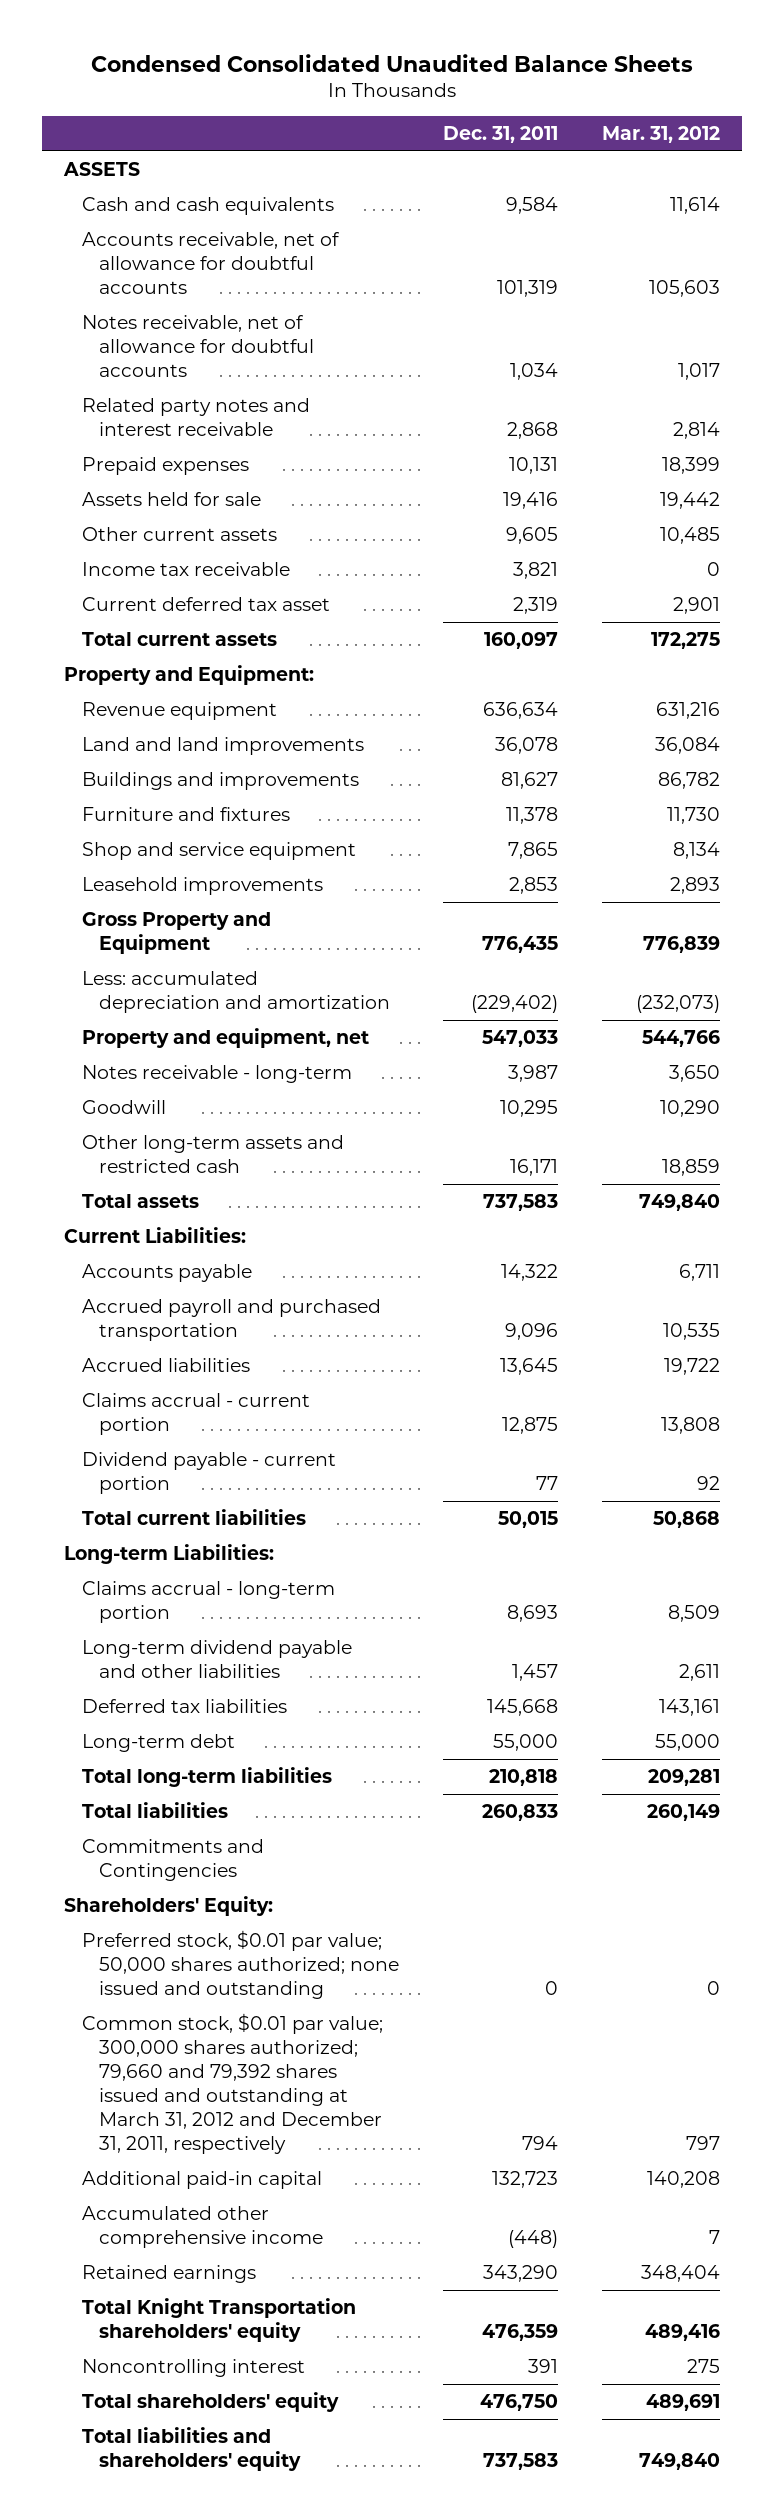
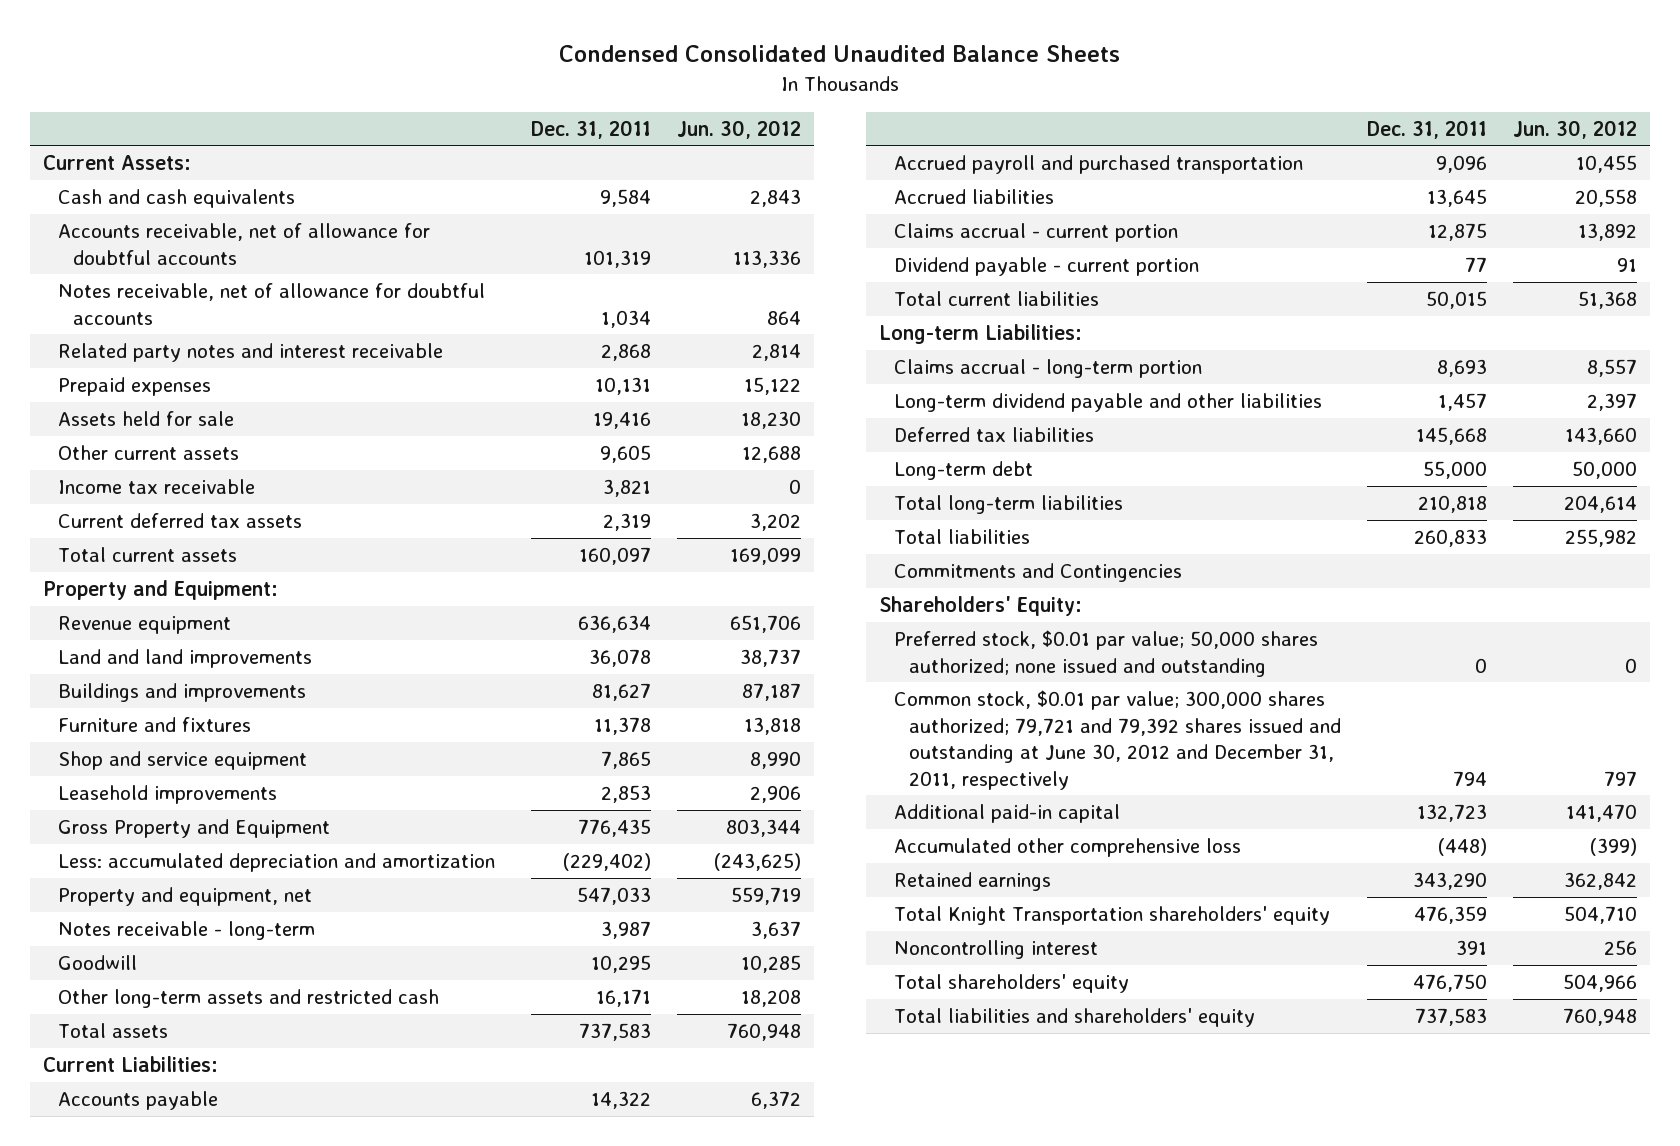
- | Dec. 31, 2011 | Mar. 31, 2012
+ | Dec. 31, 2011 | Jun. 30, 2012
- ASSETS
+ Current Assets:
- Current deferred tax asset | 2,319 | 2,901
+ Current deferred tax assets | 2,319 | 3,202
- Common stock, $0.01 par value; 300,000 shares authorized; 79,660 and 79,392 shares issued and outstanding at March 31, 2012 and December 31, 2011, respectively | 794 | 797
+ Common stock, $0.01 par value; 300,000 shares authorized; 79,721 and 79,392 shares issued and outstanding at June 30, 2012 and December 31, 2011, respectively | 794 | 797
- Accumulated other comprehensive income | (448) | 7
+ Accumulated other comprehensive loss | (448) | (399)

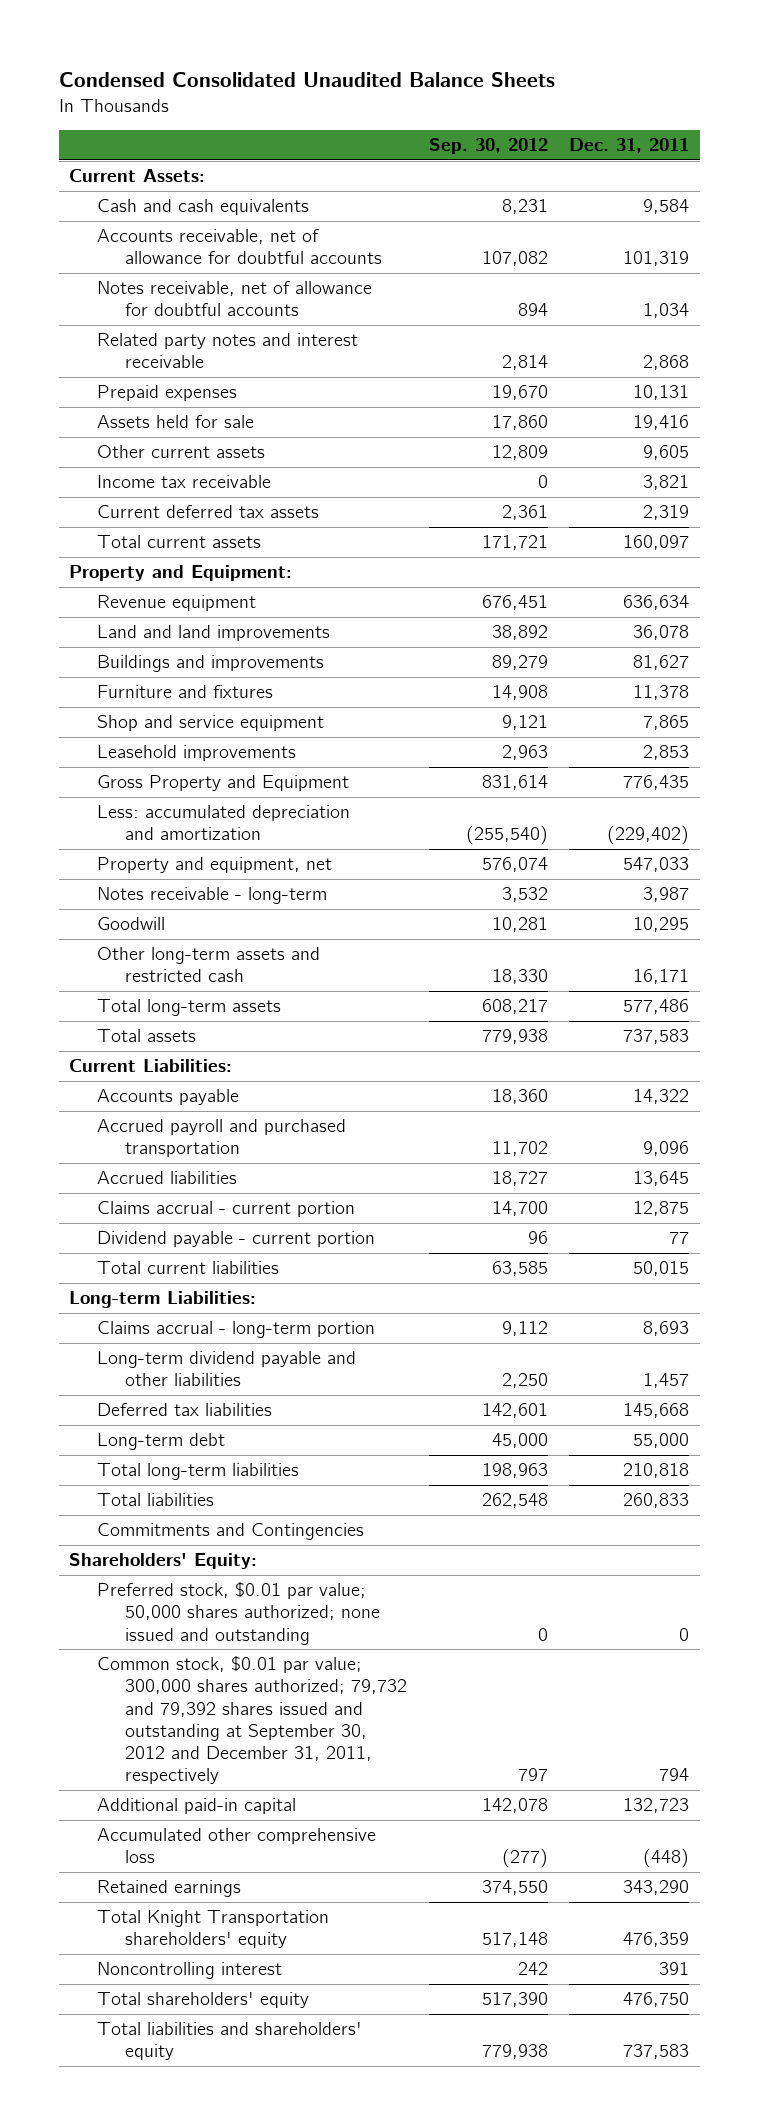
- | Dec. 31, 2011 | Jun. 30, 2012
+ | Sep. 30, 2012 | Dec. 31, 2011
+ Total long-term assets | 608,217 | 577,486
- Common stock, $0.01 par value; 300,000 shares authorized; 79,721 and 79,392 shares issued and outstanding at June 30, 2012 and December 31, 2011, respectively | 794 | 797
+ Common stock, $0.01 par value; 300,000 shares authorized; 79,732 and 79,392 shares issued and outstanding at September 30, 2012 and December 31, 2011, respectively | 797 | 794

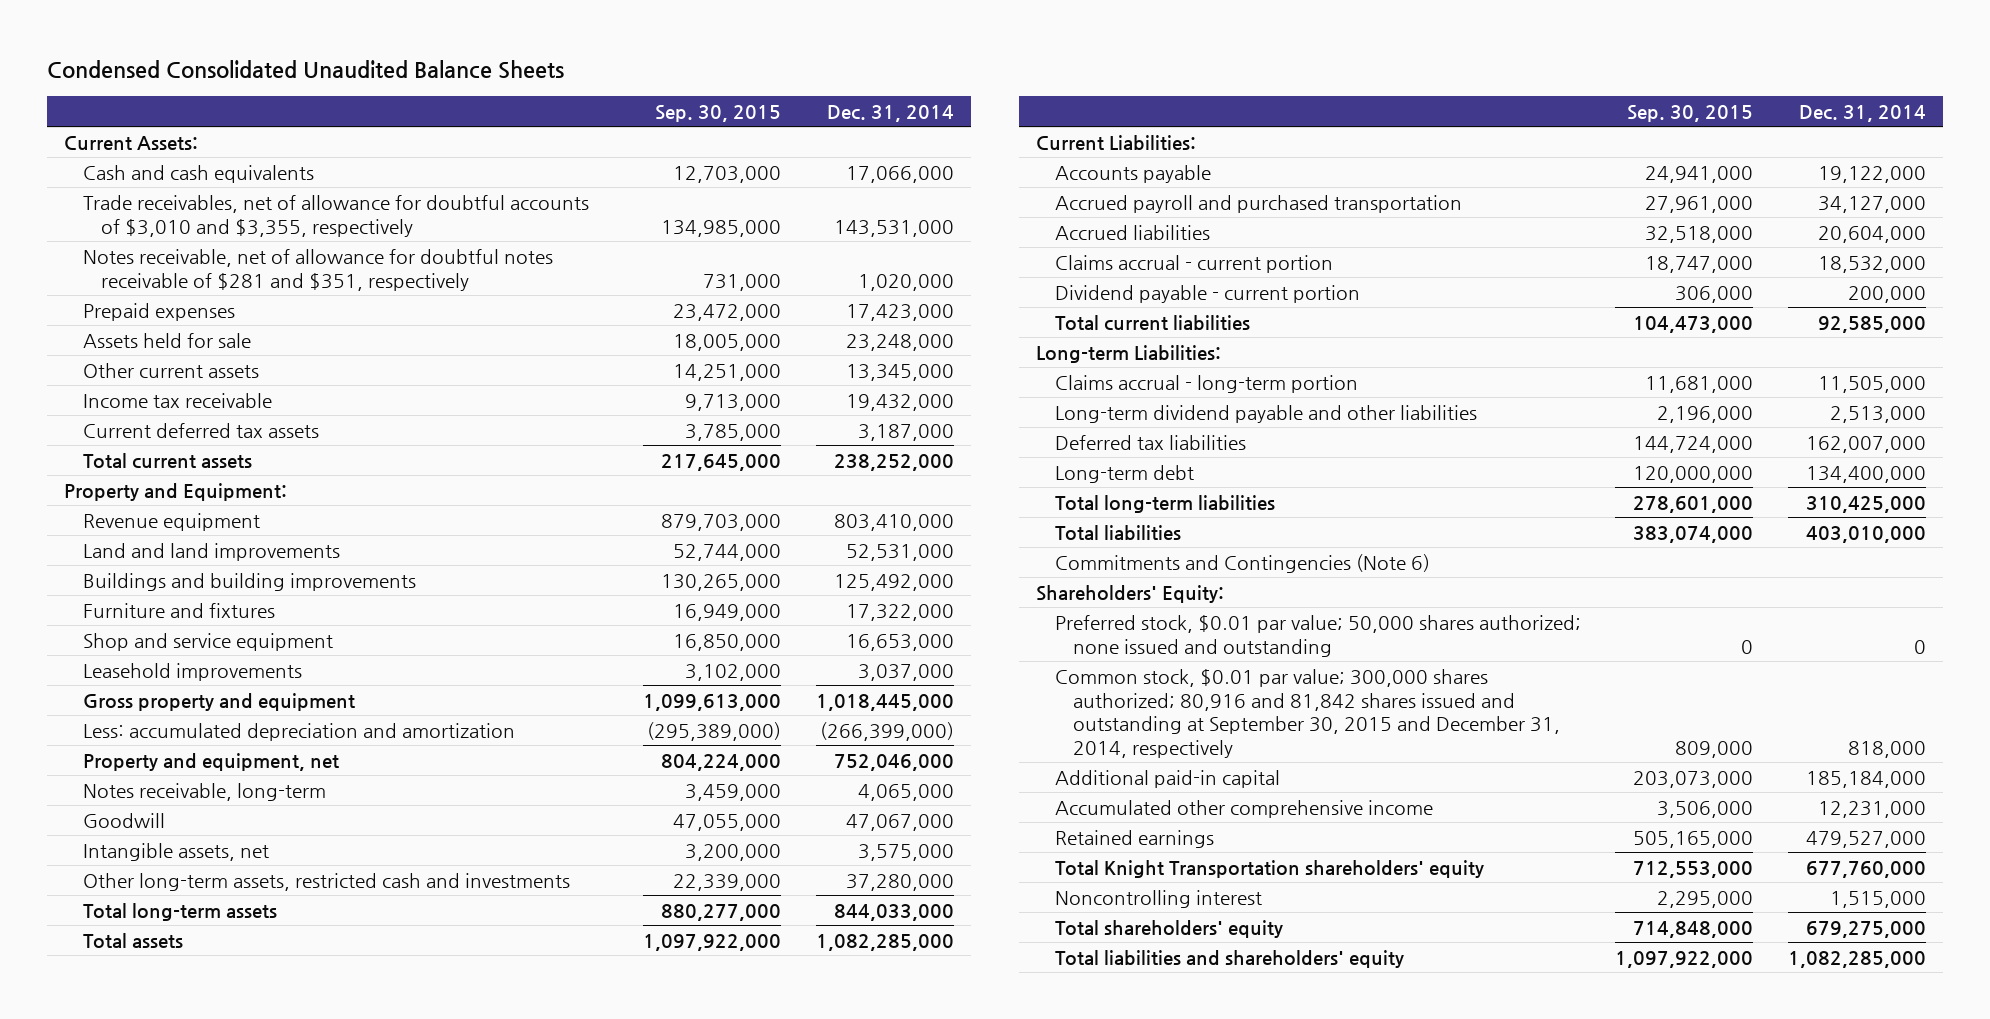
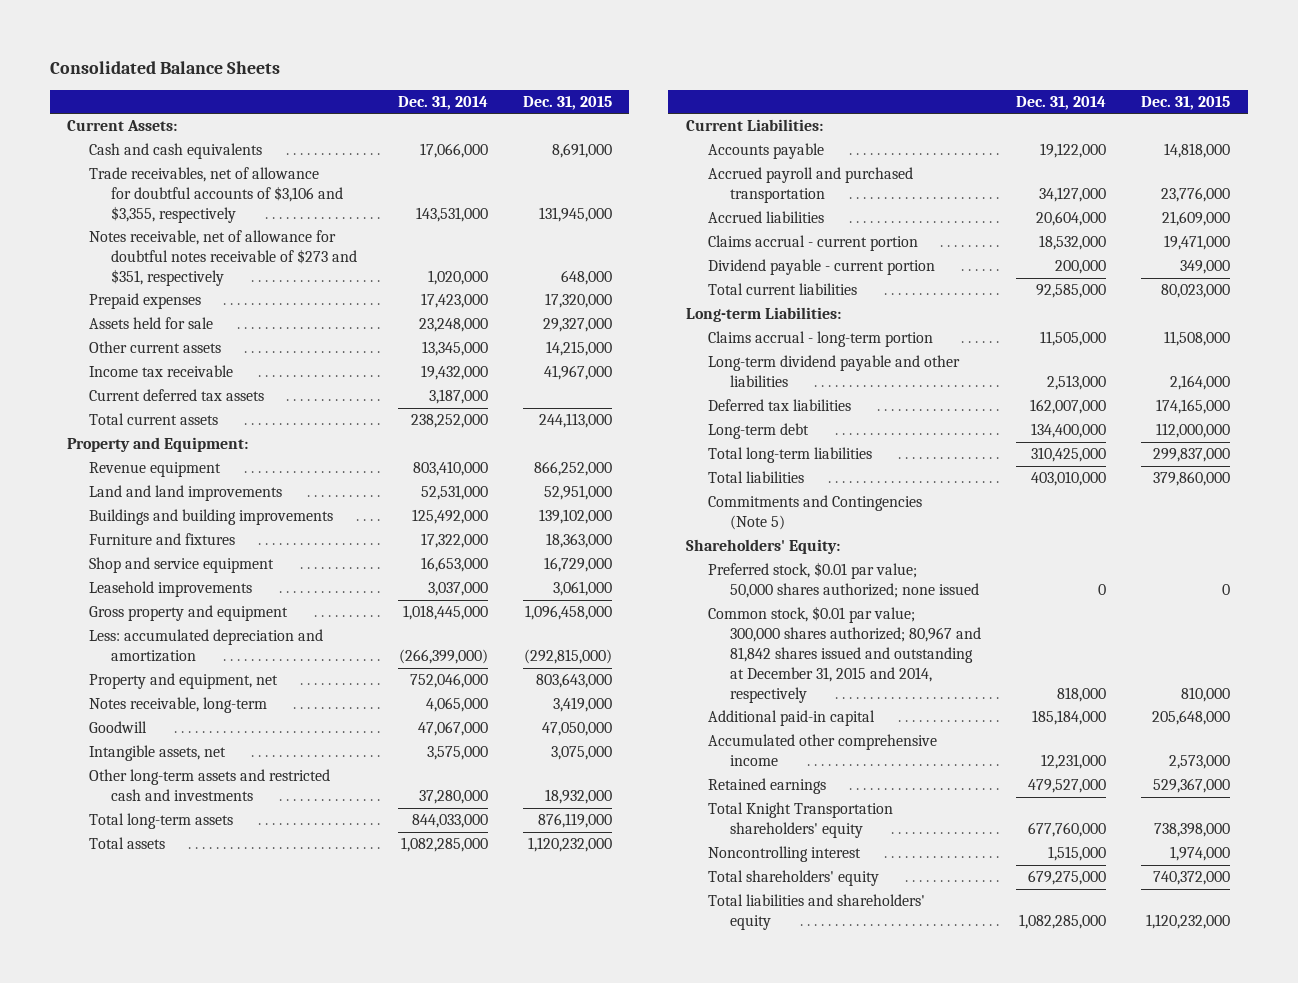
- Condensed Consolidated Unaudited Balance Sheets
+ Consolidated Balance Sheets
- | Sep. 30, 2015 | Dec. 31, 2014
+ | Dec. 31, 2014 | Dec. 31, 2015
- Trade receivables, net of allowance for doubtful accounts of $3,010 and $3,355, respectively | 134,985,000 | 143,531,000
- Notes receivable, net of allowance for doubtful notes receivable of $281 and $351, respectively | 731,000 | 1,020,000
+ Trade receivables, net of allowance for doubtful accounts of $3,106 and $3,355, respectively | 143,531,000 | 131,945,000
+ Notes receivable, net of allowance for doubtful notes receivable of $273 and $351, respectively | 1,020,000 | 648,000
- Other long-term assets, restricted cash and investments | 22,339,000 | 37,280,000
+ Other long-term assets and restricted cash and investments | 37,280,000 | 18,932,000
- Commitments and Contingencies (Note 6)
+ Commitments and Contingencies (Note 5)
- Preferred stock, $0.01 par value; 50,000 shares authorized; none issued and outstanding | 0 | 0
- Common stock, $0.01 par value; 300,000 shares authorized; 80,916 and 81,842 shares issued and outstanding at September 30, 2015 and December 31, 2014, respectively | 809,000 | 818,000
+ Preferred stock, $0.01 par value; 50,000 shares authorized; none issued | 0 | 0
+ Common stock, $0.01 par value; 300,000 shares authorized; 80,967 and 81,842 shares issued and outstanding at December 31, 2015 and 2014, respectively | 818,000 | 810,000

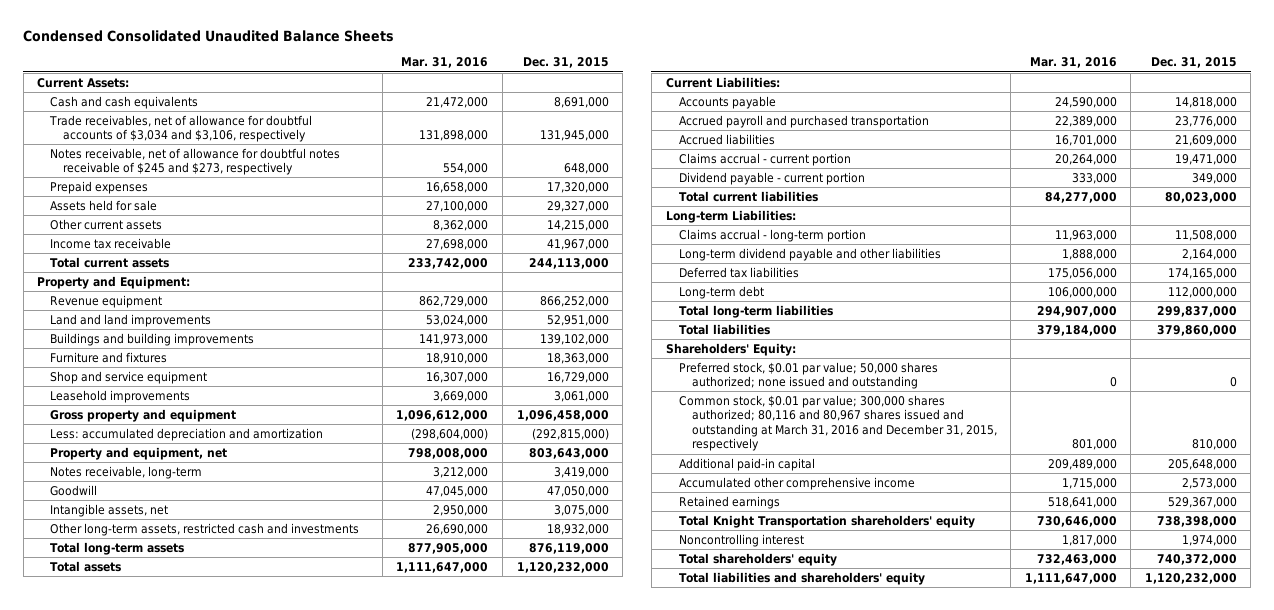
- Consolidated Balance Sheets
+ Condensed Consolidated Unaudited Balance Sheets
- | Dec. 31, 2014 | Dec. 31, 2015
+ | Mar. 31, 2016 | Dec. 31, 2015
- Trade receivables, net of allowance for doubtful accounts of $3,106 and $3,355, respectively | 143,531,000 | 131,945,000
- Notes receivable, net of allowance for doubtful notes receivable of $273 and $351, respectively | 1,020,000 | 648,000
+ Trade receivables, net of allowance for doubtful accounts of $3,034 and $3,106, respectively | 131,898,000 | 131,945,000
+ Notes receivable, net of allowance for doubtful notes receivable of $245 and $273, respectively | 554,000 | 648,000
- Current deferred tax assets | 3,187,000 |
- Other long-term assets and restricted cash and investments | 37,280,000 | 18,932,000
+ Other long-term assets, restricted cash and investments | 26,690,000 | 18,932,000
- Commitments and Contingencies (Note 5)
- Preferred stock, $0.01 par value; 50,000 shares authorized; none issued | 0 | 0
- Common stock, $0.01 par value; 300,000 shares authorized; 80,967 and 81,842 shares issued and outstanding at December 31, 2015 and 2014, respectively | 818,000 | 810,000
+ Preferred stock, $0.01 par value; 50,000 shares authorized; none issued and outstanding | 0 | 0
+ Common stock, $0.01 par value; 300,000 shares authorized; 80,116 and 80,967 shares issued and outstanding at March 31, 2016 and December 31, 2015, respectively | 801,000 | 810,000

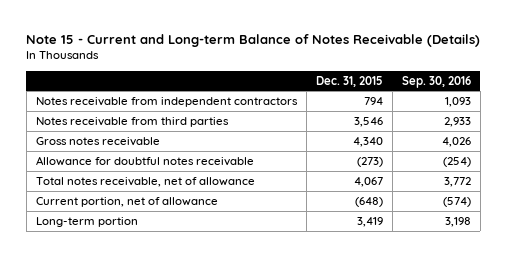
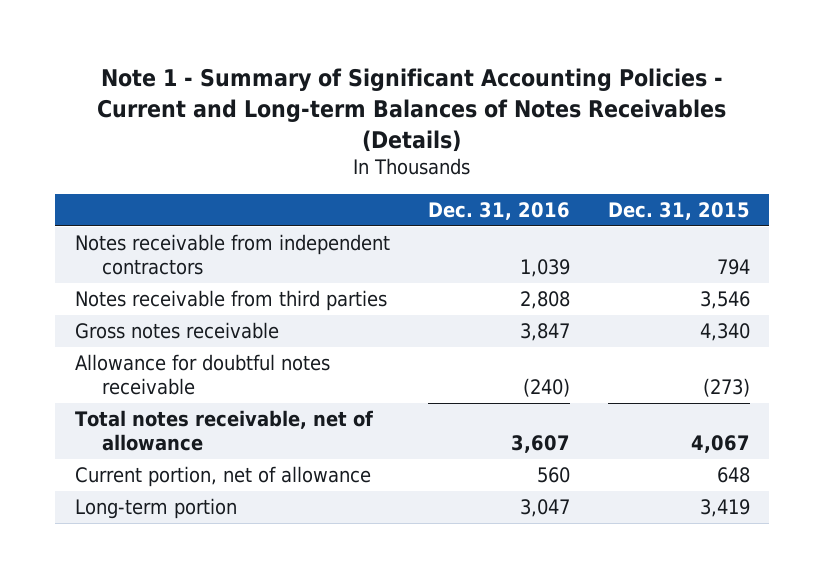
- Note 15 - Current and Long-term Balance of Notes Receivable (Details)
+ Note 1 - Summary of Significant Accounting Policies - Current and Long-term Balances of Notes Receivables (Details)
- | Dec. 31, 2015 | Sep. 30, 2016
+ | Dec. 31, 2016 | Dec. 31, 2015
- Current portion, net of allowance | (648) | (574)
+ Current portion, net of allowance | 560 | 648

